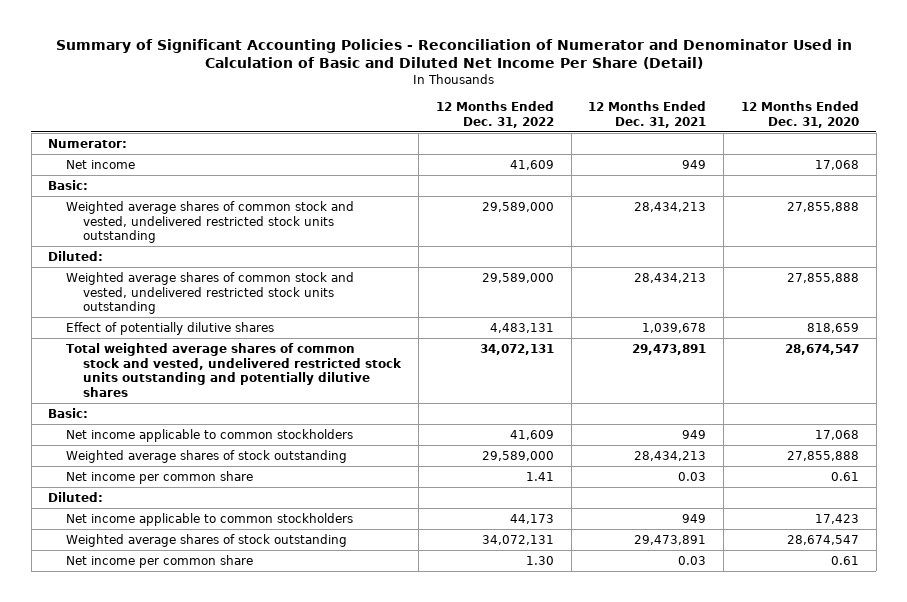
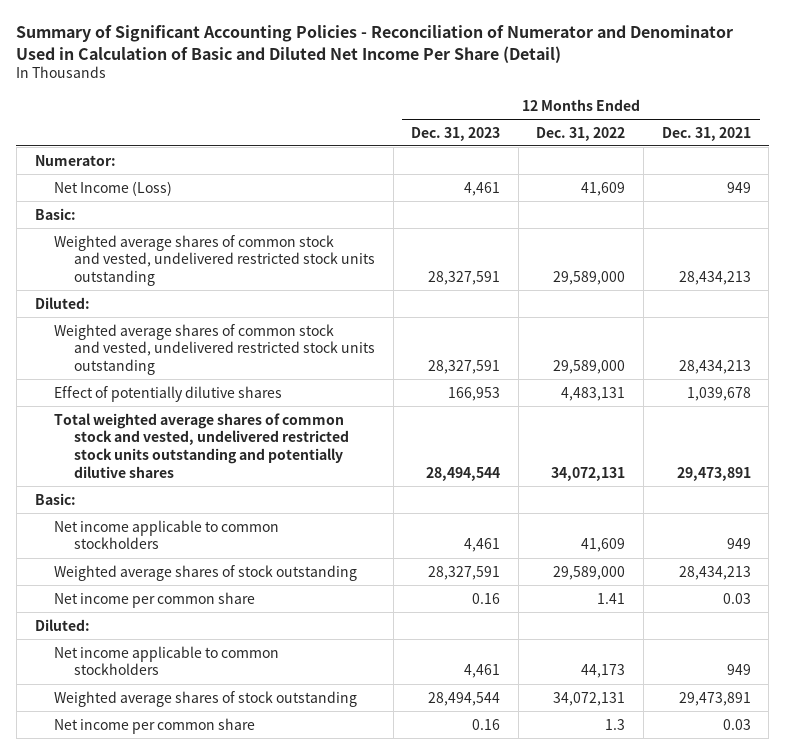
- | 12 Months Ended Dec. 31, 2022 | 12 Months Ended Dec. 31, 2021 | 12 Months Ended Dec. 31, 2020
+ | 12 Months Ended Dec. 31, 2023 | 12 Months Ended Dec. 31, 2022 | 12 Months Ended Dec. 31, 2021
- Net income | 41,609 | 949 | 17,068
+ Net Income (Loss) | 4,461 | 41,609 | 949
- Net income per common share | 1.30 | 0.03 | 0.61
+ Net income per common share | 0.16 | 1.3 | 0.03

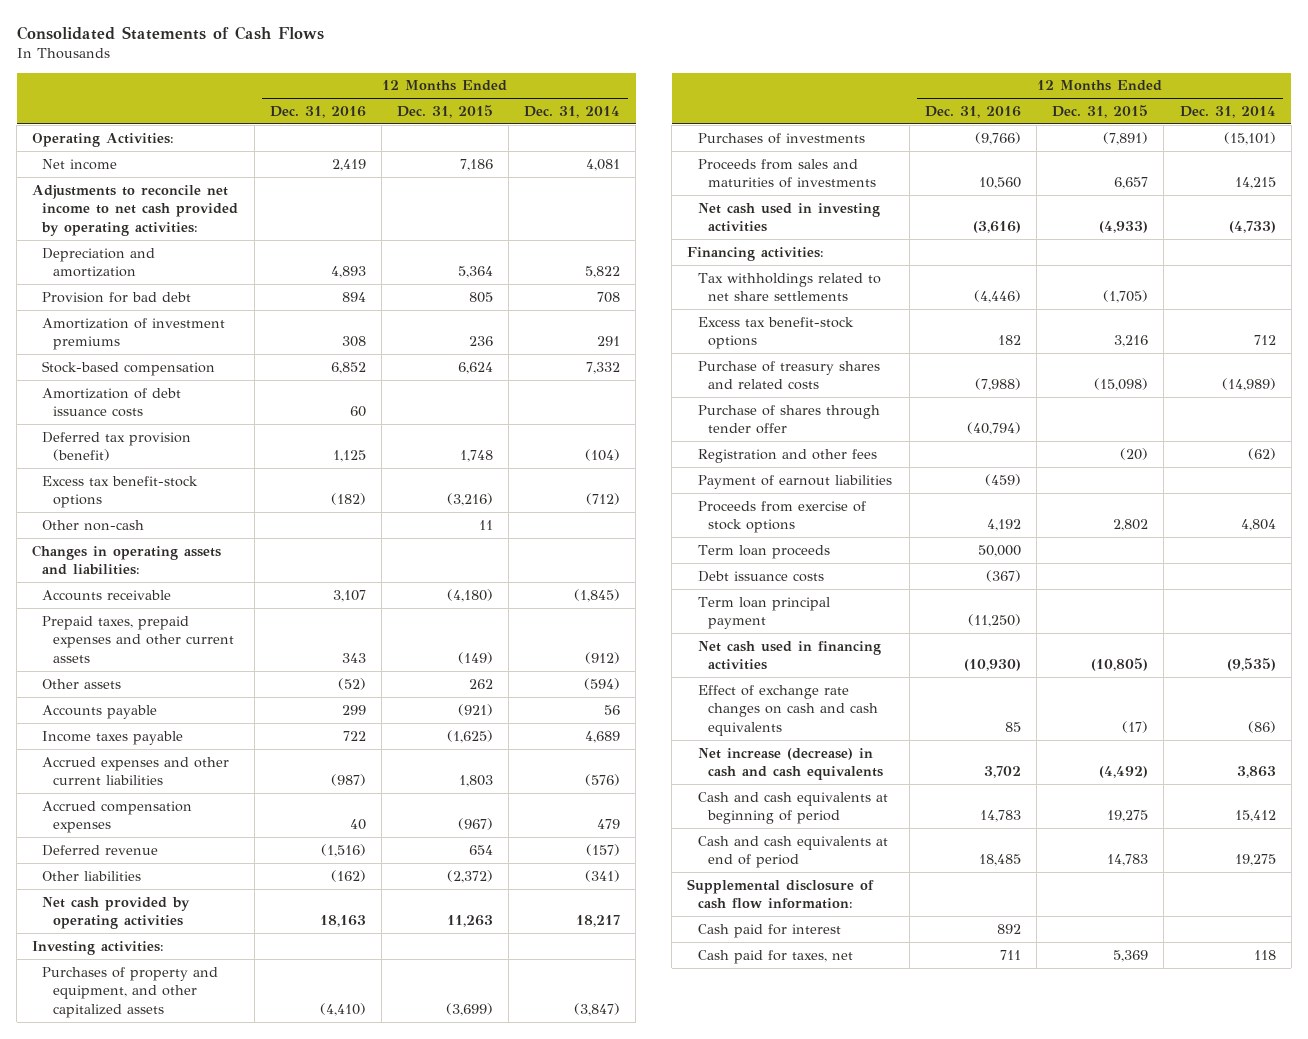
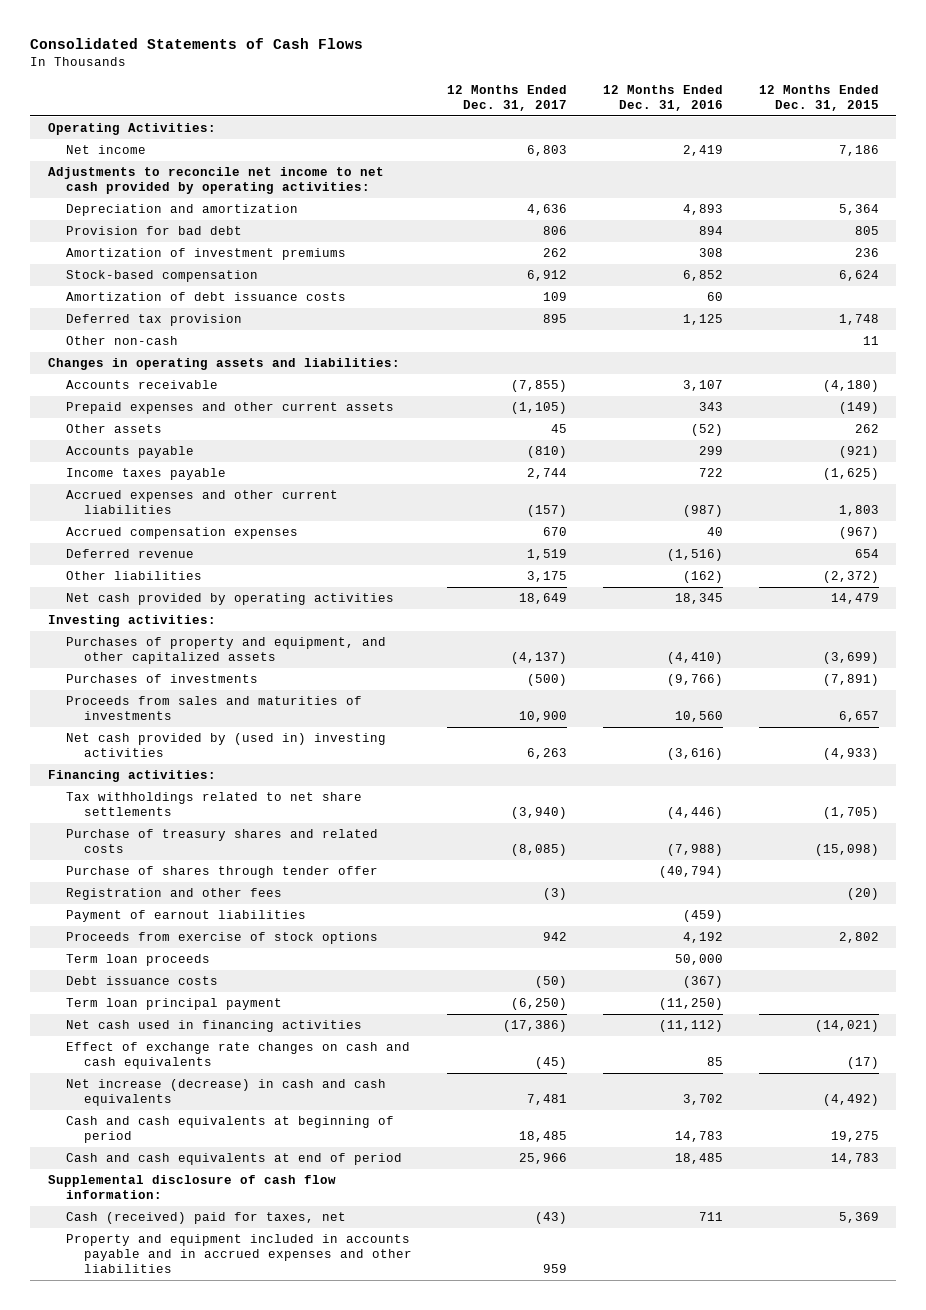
- | 12 Months Ended Dec. 31, 2016 | 12 Months Ended Dec. 31, 2015 | 12 Months Ended Dec. 31, 2014
+ | 12 Months Ended Dec. 31, 2017 | 12 Months Ended Dec. 31, 2016 | 12 Months Ended Dec. 31, 2015
- Deferred tax provision (benefit) | 1,125 | 1,748 | (104)
- Excess tax benefit-stock options | (182) | (3,216) | (712)
+ Deferred tax provision | 895 | 1,125 | 1,748
- Prepaid taxes, prepaid expenses and other current assets | 343 | (149) | (912)
+ Prepaid expenses and other current assets | (1,105) | 343 | (149)
- Net cash provided by operating activities | 18,163 | 11,263 | 18,217
+ Net cash provided by operating activities | 18,649 | 18,345 | 14,479
- Net cash used in investing activities | (3,616) | (4,933) | (4,733)
+ Net cash provided by (used in) investing activities | 6,263 | (3,616) | (4,933)
- Excess tax benefit-stock options | 182 | 3,216 | 712
- Net cash used in financing activities | (10,930) | (10,805) | (9,535)
+ Net cash used in financing activities | (17,386) | (11,112) | (14,021)
- Cash paid for interest | 892 | |
- Cash paid for taxes, net | 711 | 5,369 | 118
+ Cash (received) paid for taxes, net | (43) | 711 | 5,369
+ Property and equipment included in accounts payable and in accrued expenses and other liabilities | 959 | |

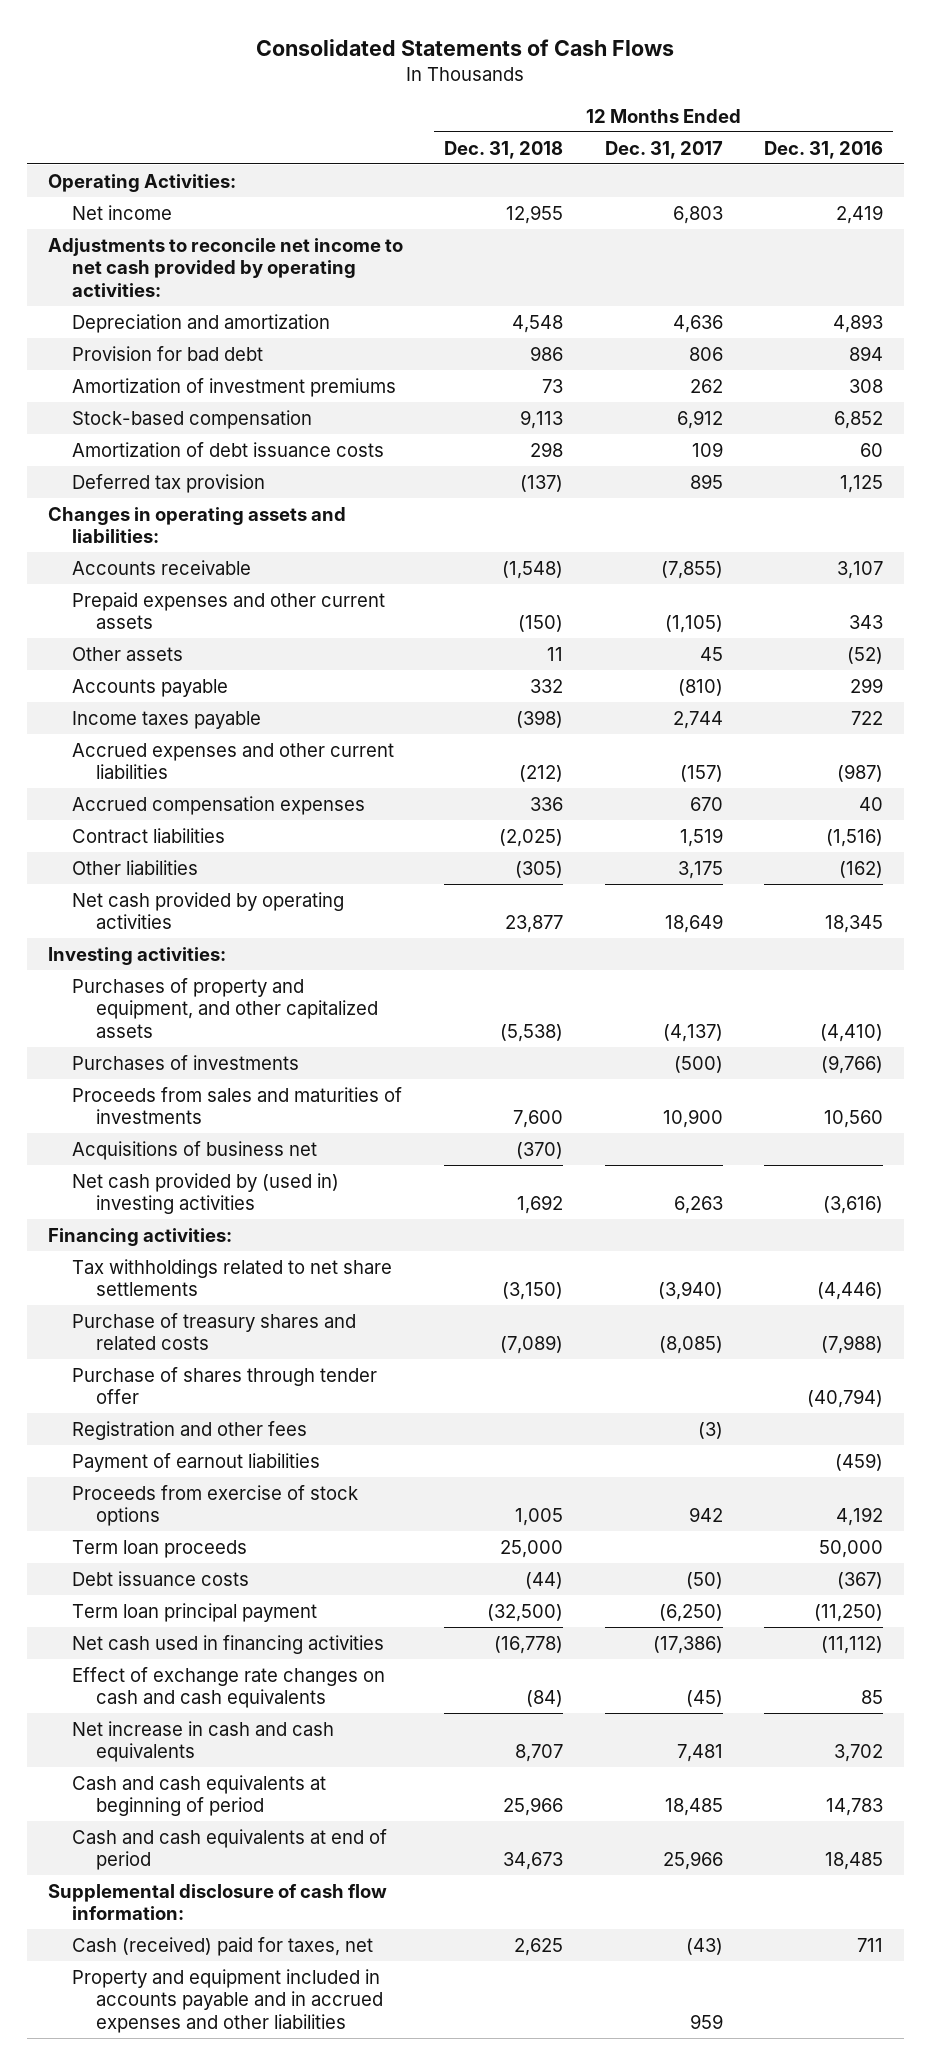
- | 12 Months Ended Dec. 31, 2017 | 12 Months Ended Dec. 31, 2016 | 12 Months Ended Dec. 31, 2015
+ | 12 Months Ended Dec. 31, 2018 | 12 Months Ended Dec. 31, 2017 | 12 Months Ended Dec. 31, 2016
- Other non-cash | | | 11
- Deferred revenue | 1,519 | (1,516) | 654
+ Contract liabilities | (2,025) | 1,519 | (1,516)
+ Acquisitions of business net | (370) | |
- Net increase (decrease) in cash and cash equivalents | 7,481 | 3,702 | (4,492)
+ Net increase in cash and cash equivalents | 8,707 | 7,481 | 3,702

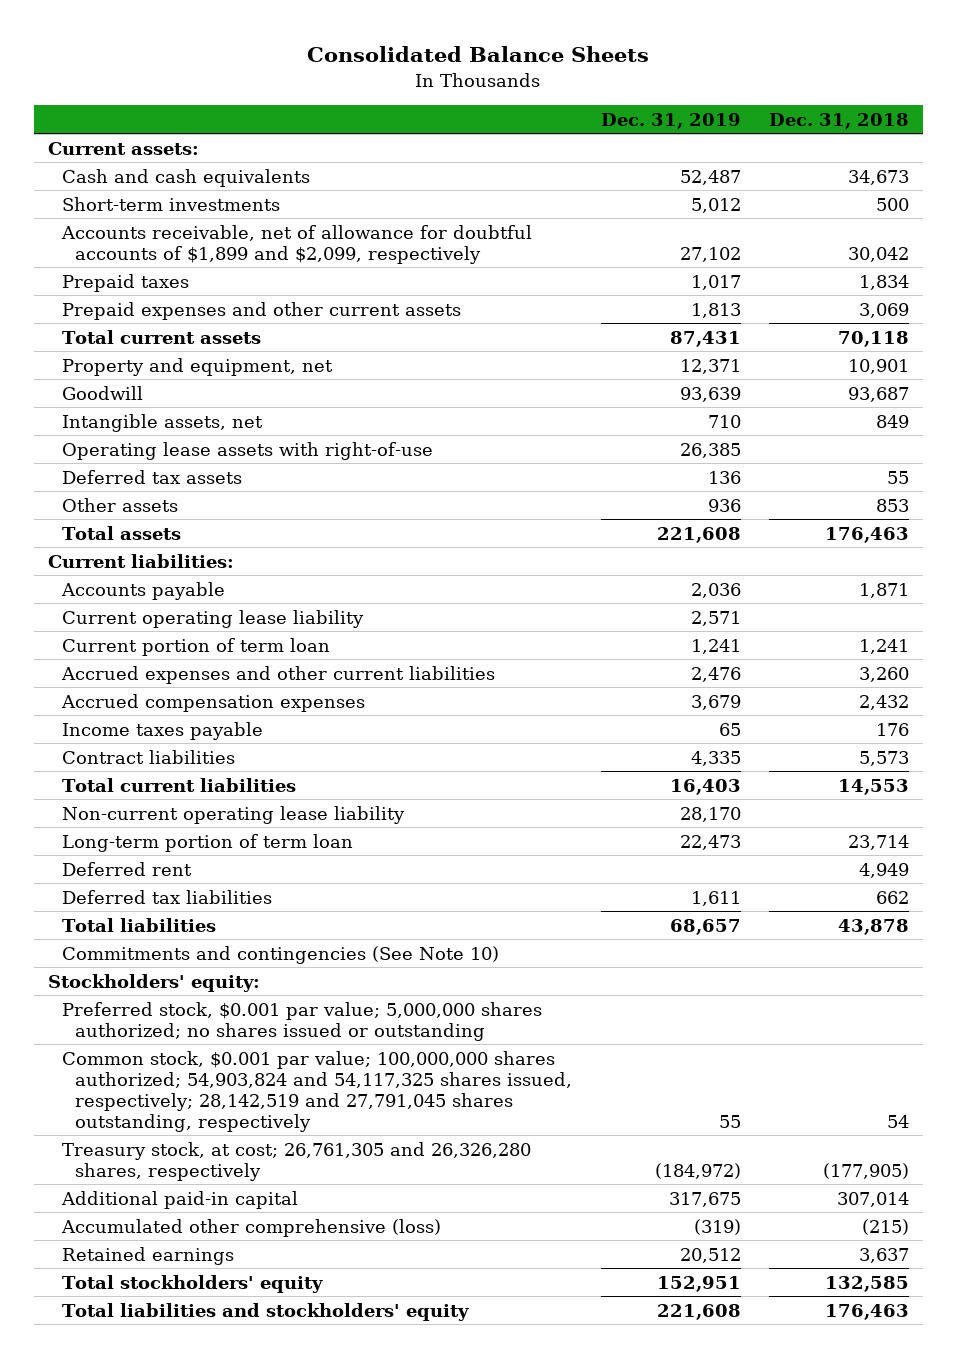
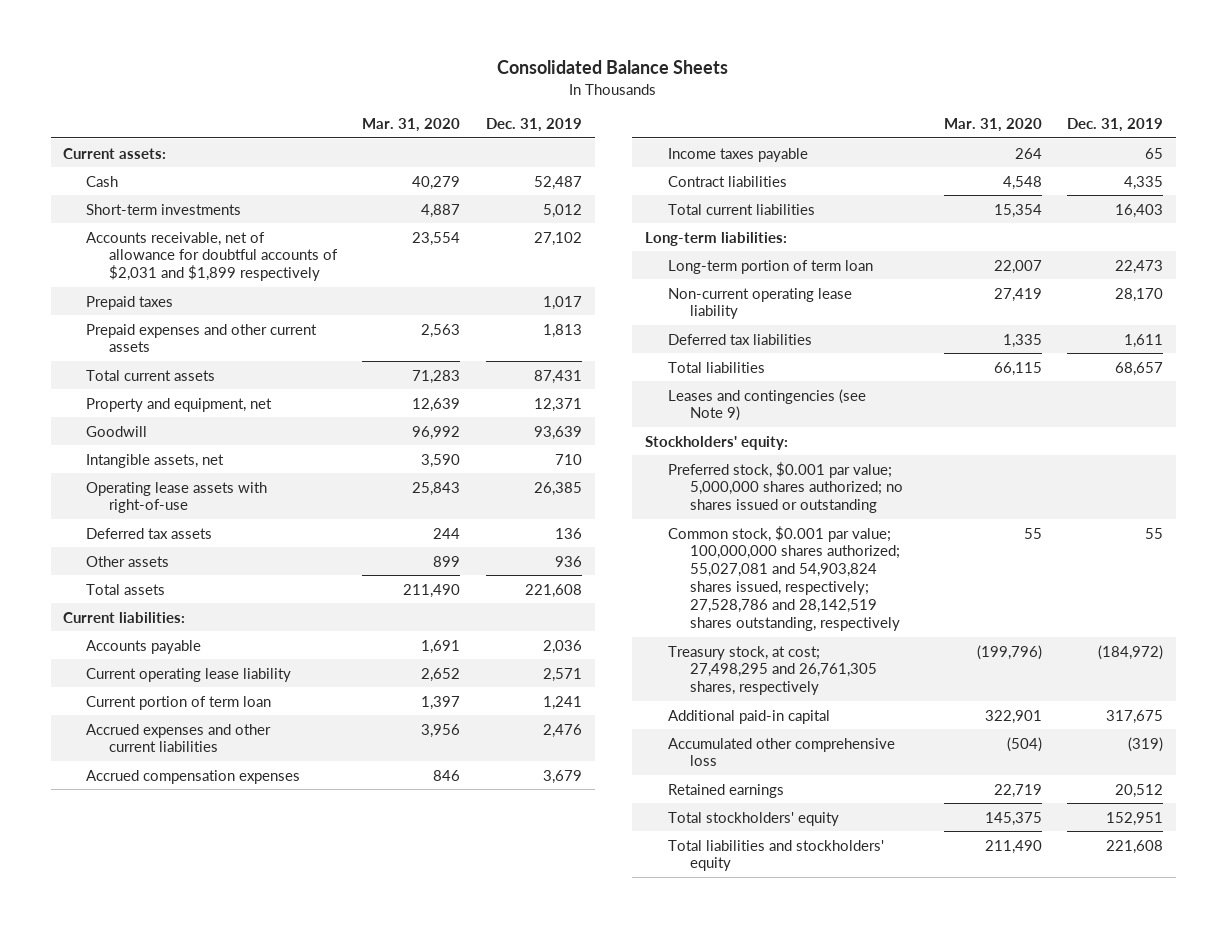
- | Dec. 31, 2019 | Dec. 31, 2018
+ | Mar. 31, 2020 | Dec. 31, 2019
- Cash and cash equivalents | 52,487 | 34,673
+ Cash | 40,279 | 52,487
- Accounts receivable, net of allowance for doubtful accounts of $1,899 and $2,099, respectively | 27,102 | 30,042
+ Accounts receivable, net of allowance for doubtful accounts of $2,031 and $1,899 respectively | 23,554 | 27,102
+ Long-term liabilities:
- Deferred rent | | 4,949
moved down: Non-current operating lease liability | 27,419 | 28,170
- Commitments and contingencies (See Note 10)
+ Leases and contingencies (see Note 9)
- Common stock, $0.001 par value; 100,000,000 shares authorized; 54,903,824 and 54,117,325 shares issued, respectively; 28,142,519 and 27,791,045 shares outstanding, respectively | 55 | 54
- Treasury stock, at cost; 26,761,305 and 26,326,280 shares, respectively | (184,972) | (177,905)
+ Common stock, $0.001 par value; 100,000,000 shares authorized; 55,027,081 and 54,903,824 shares issued, respectively; 27,528,786 and 28,142,519 shares outstanding, respectively | 55 | 55
+ Treasury stock, at cost; 27,498,295 and 26,761,305 shares, respectively | (199,796) | (184,972)
- Accumulated other comprehensive (loss) | (319) | (215)
+ Accumulated other comprehensive loss | (504) | (319)

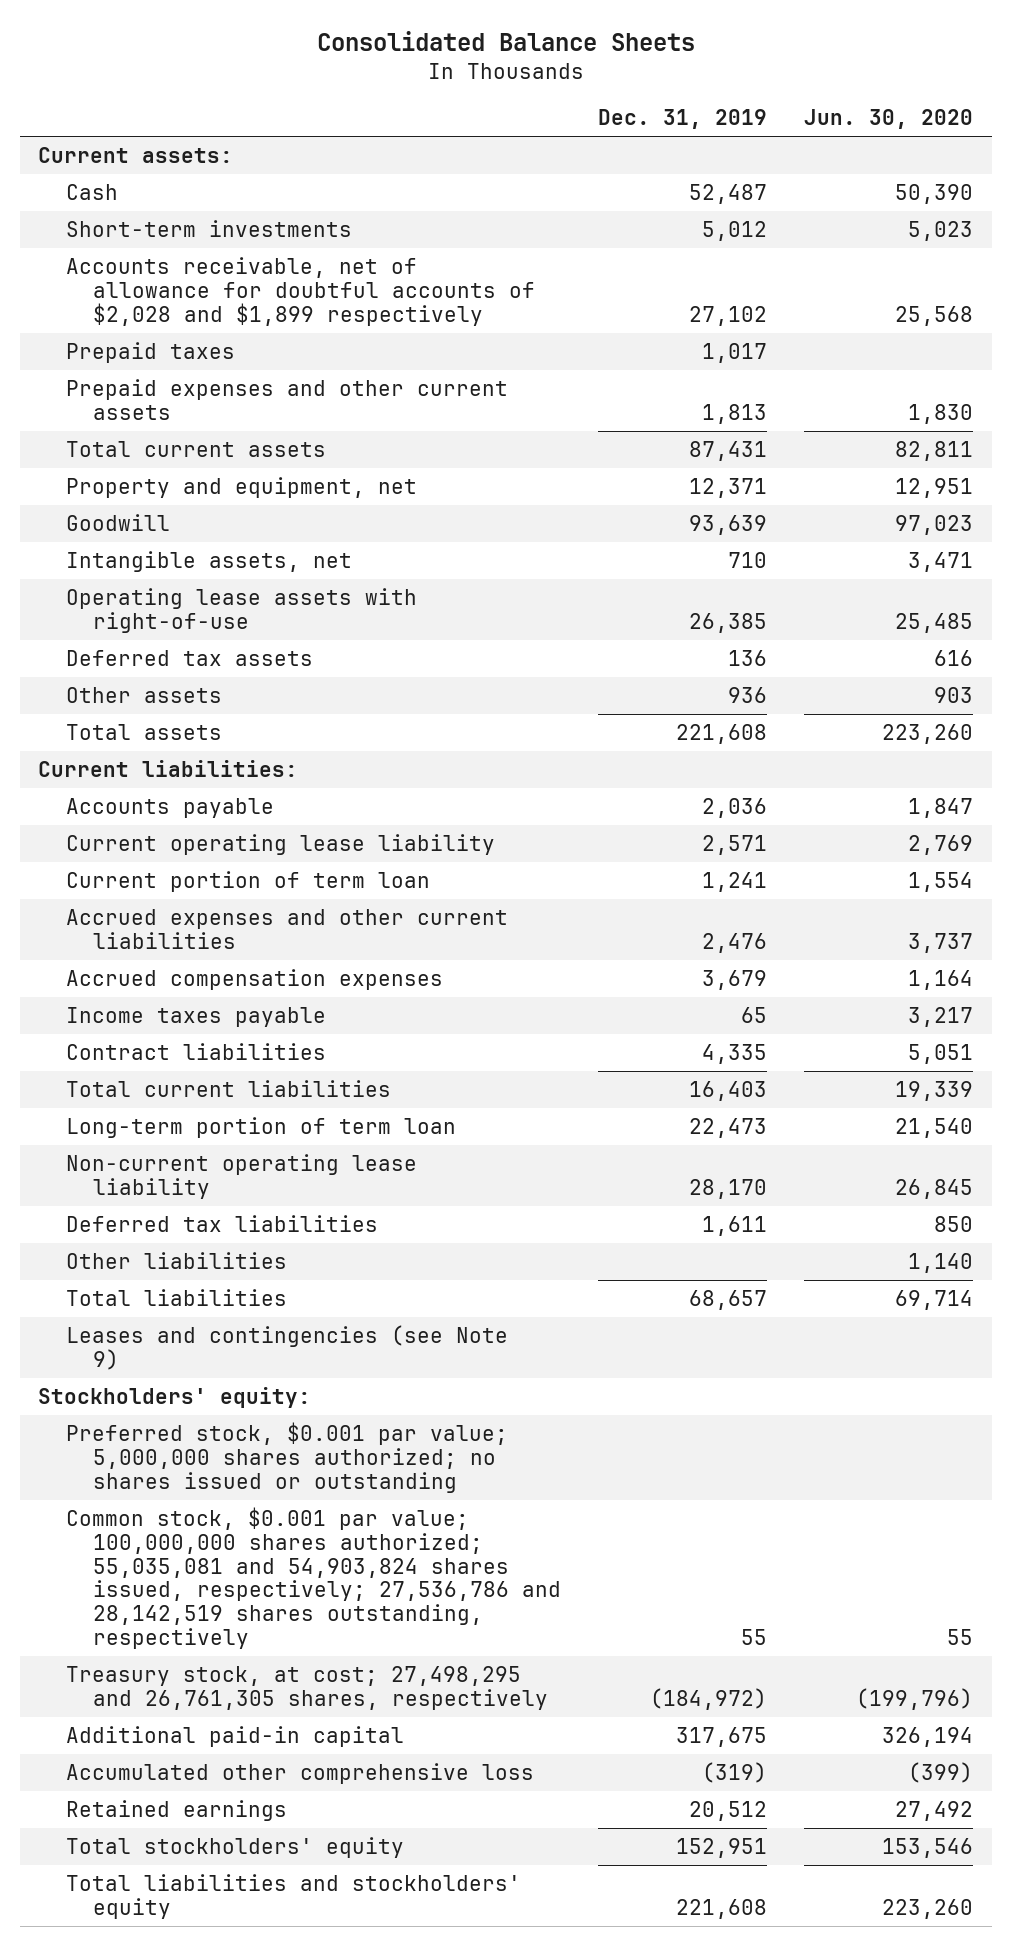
- | Mar. 31, 2020 | Dec. 31, 2019
+ | Dec. 31, 2019 | Jun. 30, 2020
- Accounts receivable, net of allowance for doubtful accounts of $2,031 and $1,899 respectively | 23,554 | 27,102
+ Accounts receivable, net of allowance for doubtful accounts of $2,028 and $1,899 respectively | 27,102 | 25,568
- Long-term liabilities:
+ Other liabilities | | 1,140
- Common stock, $0.001 par value; 100,000,000 shares authorized; 55,027,081 and 54,903,824 shares issued, respectively; 27,528,786 and 28,142,519 shares outstanding, respectively | 55 | 55
+ Common stock, $0.001 par value; 100,000,000 shares authorized; 55,035,081 and 54,903,824 shares issued, respectively; 27,536,786 and 28,142,519 shares outstanding, respectively | 55 | 55

